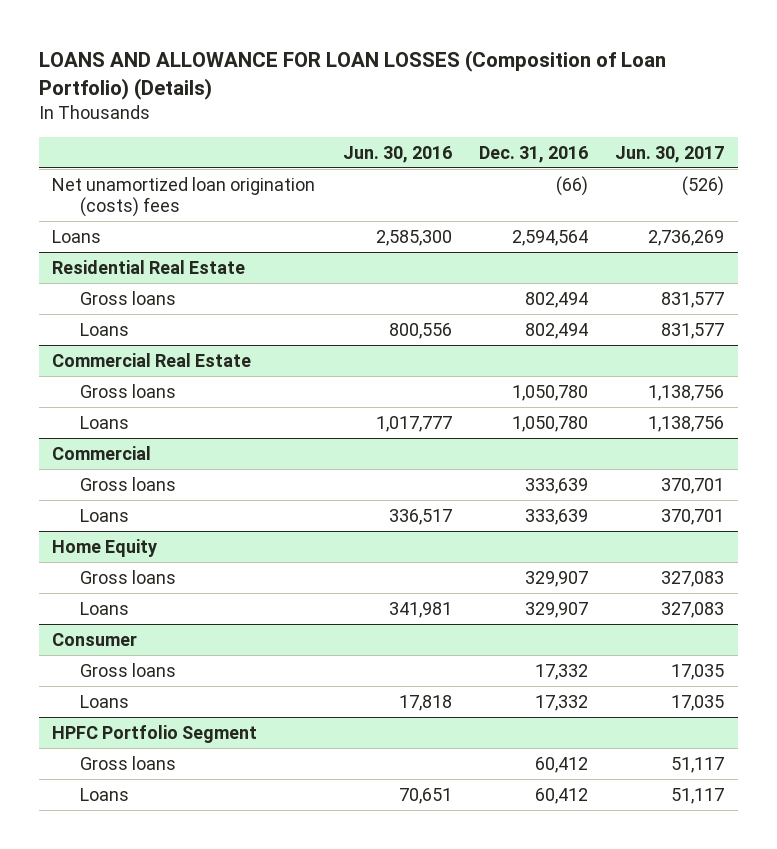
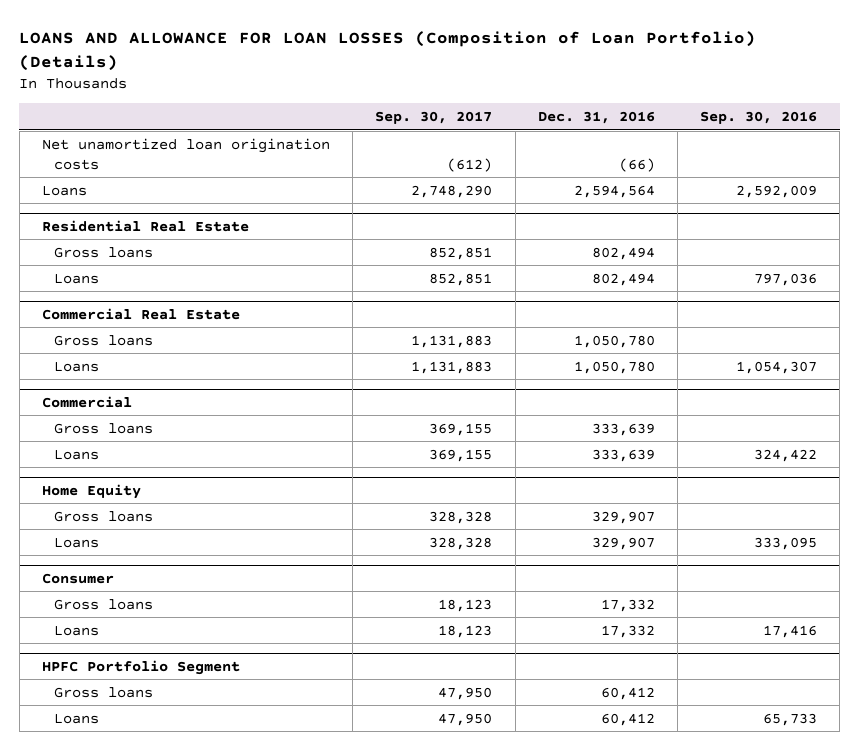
- | Jun. 30, 2016 | Dec. 31, 2016 | Jun. 30, 2017
+ | Sep. 30, 2017 | Dec. 31, 2016 | Sep. 30, 2016
- Net unamortized loan origination (costs) fees | | (66) | (526)
+ Net unamortized loan origination costs | (612) | (66) |

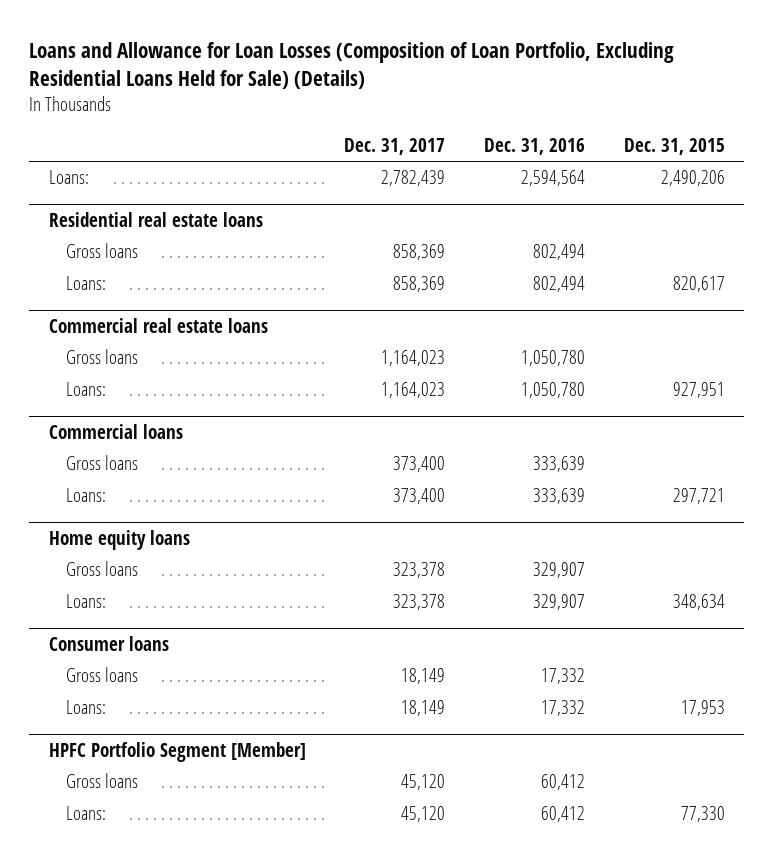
- LOANS AND ALLOWANCE FOR LOAN LOSSES (Composition of Loan Portfolio) (Details)
+ Loans and Allowance for Loan Losses (Composition of Loan Portfolio, Excluding Residential Loans Held for Sale) (Details)
- | Sep. 30, 2017 | Dec. 31, 2016 | Sep. 30, 2016
+ | Dec. 31, 2017 | Dec. 31, 2016 | Dec. 31, 2015
- Net unamortized loan origination costs | (612) | (66) |
- Loans | 2,748,290 | 2,594,564 | 2,592,009
- Residential Real Estate
+ Loans: | 2,782,439 | 2,594,564 | 2,490,206
+ Residential real estate loans
- Loans | 852,851 | 802,494 | 797,036
- Commercial Real Estate
+ Loans: | 858,369 | 802,494 | 820,617
+ Commercial real estate loans
- Loans | 1,131,883 | 1,050,780 | 1,054,307
- Commercial
+ Loans: | 1,164,023 | 1,050,780 | 927,951
+ Commercial loans
- Loans | 369,155 | 333,639 | 324,422
- Home Equity
+ Loans: | 373,400 | 333,639 | 297,721
+ Home equity loans
- Loans | 328,328 | 329,907 | 333,095
- Consumer
+ Loans: | 323,378 | 329,907 | 348,634
+ Consumer loans
- Loans | 18,123 | 17,332 | 17,416
- HPFC Portfolio Segment
+ Loans: | 18,149 | 17,332 | 17,953
+ HPFC Portfolio Segment [Member]
- Loans | 47,950 | 60,412 | 65,733
+ Loans: | 45,120 | 60,412 | 77,330

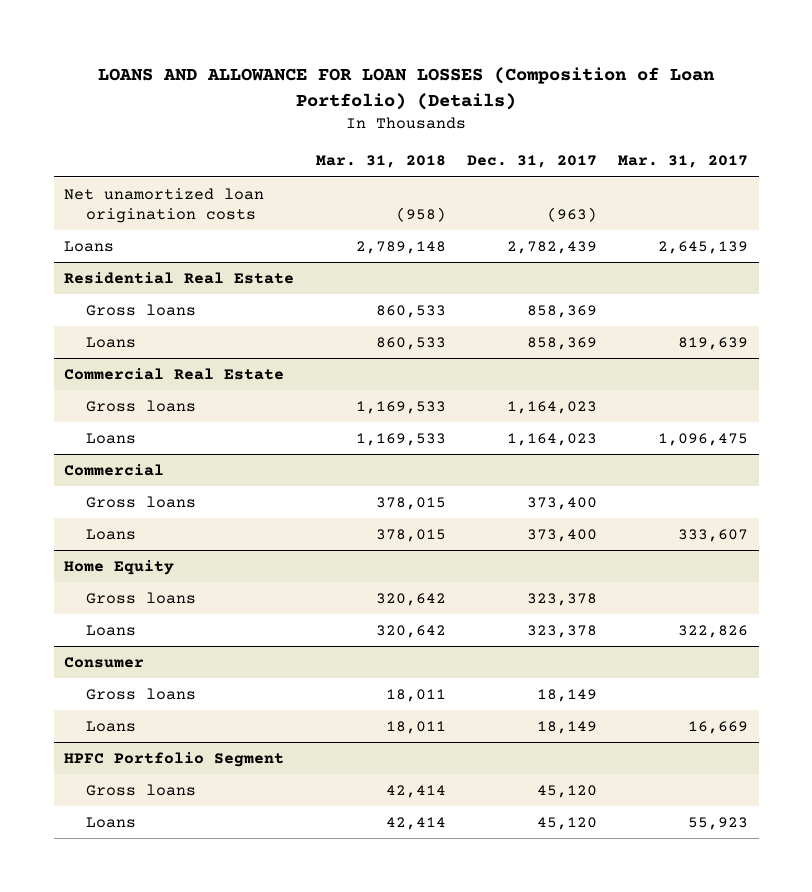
- Loans and Allowance for Loan Losses (Composition of Loan Portfolio, Excluding Residential Loans Held for Sale) (Details)
+ LOANS AND ALLOWANCE FOR LOAN LOSSES (Composition of Loan Portfolio) (Details)
- | Dec. 31, 2017 | Dec. 31, 2016 | Dec. 31, 2015
+ | Mar. 31, 2018 | Dec. 31, 2017 | Mar. 31, 2017
- Loans: | 2,782,439 | 2,594,564 | 2,490,206
- Residential real estate loans
+ Net unamortized loan origination costs | (958) | (963) |
+ Loans | 2,789,148 | 2,782,439 | 2,645,139
+ Residential Real Estate
- Loans: | 858,369 | 802,494 | 820,617
- Commercial real estate loans
+ Loans | 860,533 | 858,369 | 819,639
+ Commercial Real Estate
- Loans: | 1,164,023 | 1,050,780 | 927,951
- Commercial loans
+ Loans | 1,169,533 | 1,164,023 | 1,096,475
+ Commercial
- Loans: | 373,400 | 333,639 | 297,721
- Home equity loans
+ Loans | 378,015 | 373,400 | 333,607
+ Home Equity
- Loans: | 323,378 | 329,907 | 348,634
- Consumer loans
+ Loans | 320,642 | 323,378 | 322,826
+ Consumer
- Loans: | 18,149 | 17,332 | 17,953
- HPFC Portfolio Segment [Member]
+ Loans | 18,011 | 18,149 | 16,669
+ HPFC Portfolio Segment
- Loans: | 45,120 | 60,412 | 77,330
+ Loans | 42,414 | 45,120 | 55,923

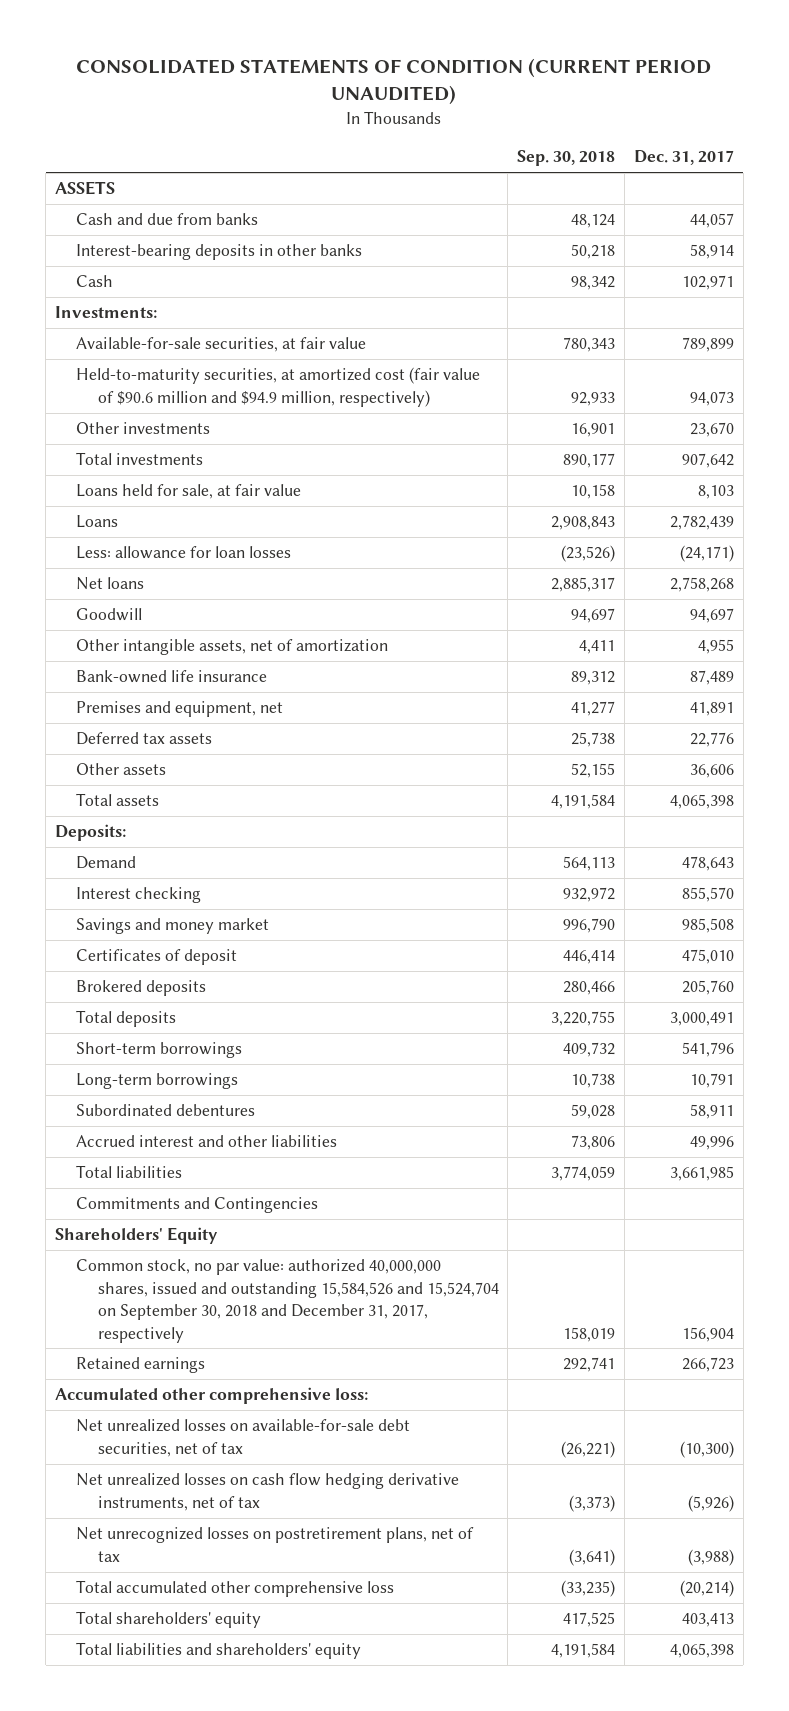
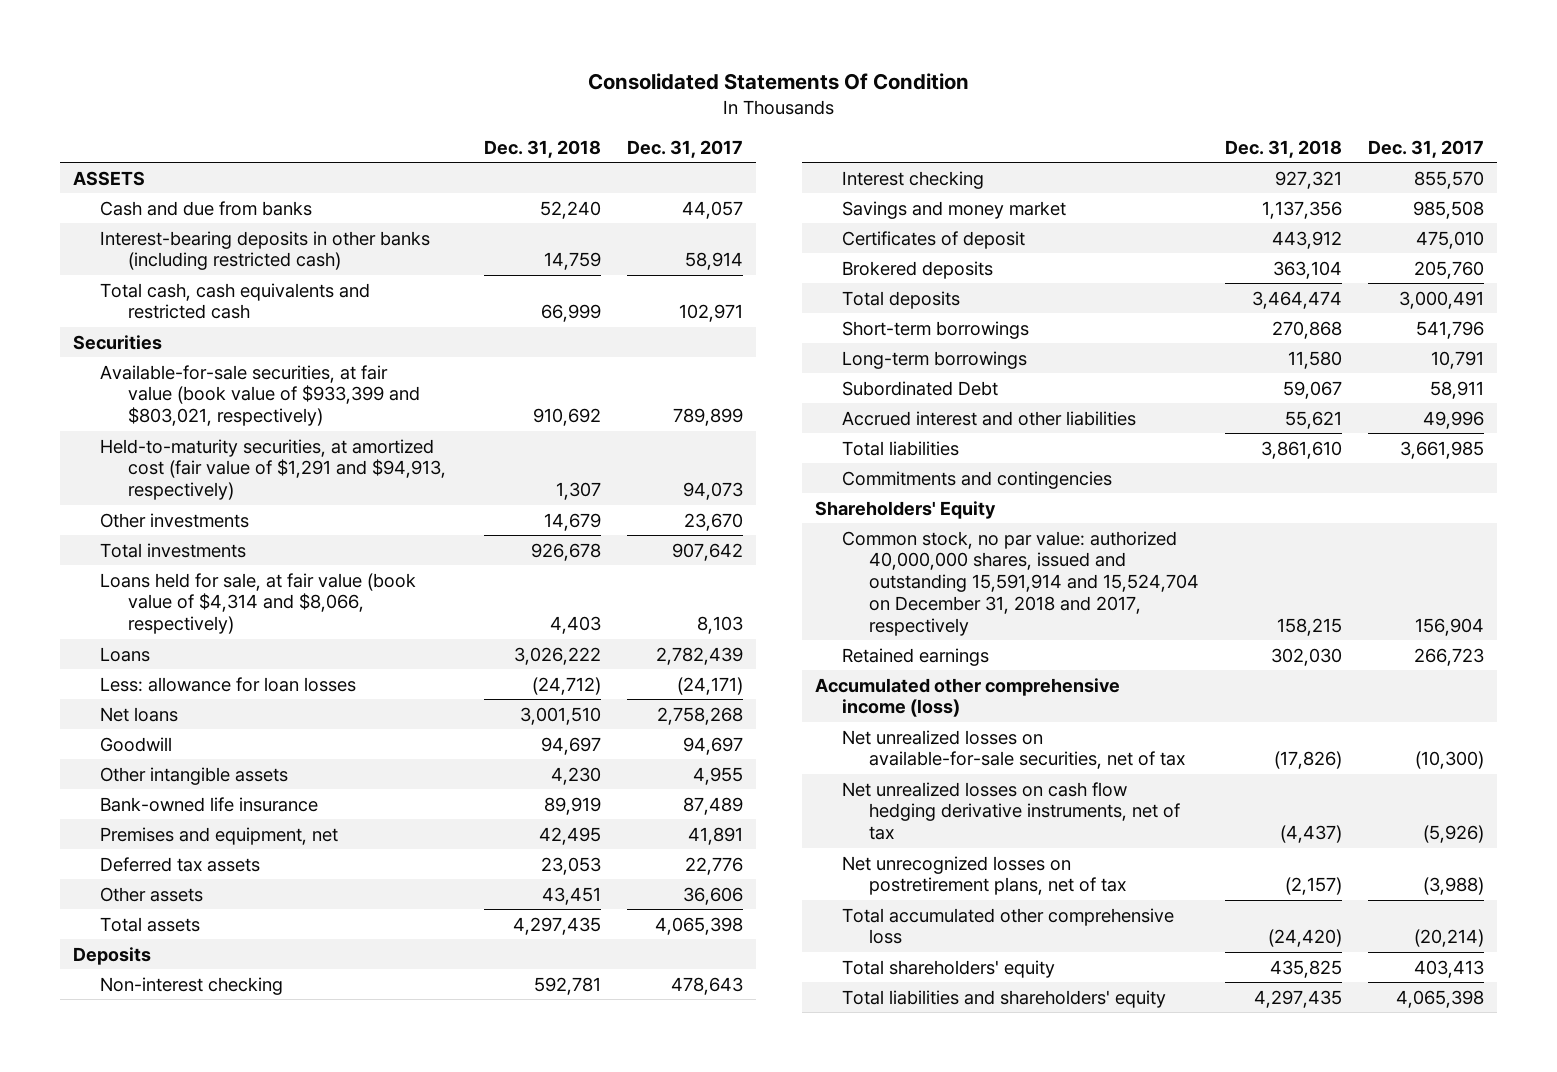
- CONSOLIDATED STATEMENTS OF CONDITION (CURRENT PERIOD UNAUDITED)
+ Consolidated Statements Of Condition
- | Sep. 30, 2018 | Dec. 31, 2017
+ | Dec. 31, 2018 | Dec. 31, 2017
- Interest-bearing deposits in other banks | 50,218 | 58,914
- Cash | 98,342 | 102,971
- Investments:
- Available-for-sale securities, at fair value | 780,343 | 789,899
- Held-to-maturity securities, at amortized cost (fair value of $90.6 million and $94.9 million, respectively) | 92,933 | 94,073
+ Interest-bearing deposits in other banks (including restricted cash) | 14,759 | 58,914
+ Total cash, cash equivalents and restricted cash | 66,999 | 102,971
+ Securities
+ Available-for-sale securities, at fair value (book value of $933,399 and $803,021, respectively) | 910,692 | 789,899
+ Held-to-maturity securities, at amortized cost (fair value of $1,291 and $94,913, respectively) | 1,307 | 94,073
- Loans held for sale, at fair value | 10,158 | 8,103
+ Loans held for sale, at fair value (book value of $4,314 and $8,066, respectively) | 4,403 | 8,103
- Other intangible assets, net of amortization | 4,411 | 4,955
+ Other intangible assets | 4,230 | 4,955
- Deposits:
- Demand | 564,113 | 478,643
+ Deposits
+ Non-interest checking | 592,781 | 478,643
- Subordinated debentures | 59,028 | 58,911
+ Subordinated Debt | 59,067 | 58,911
- Commitments and Contingencies
+ Commitments and contingencies
- Common stock, no par value: authorized 40,000,000 shares, issued and outstanding 15,584,526 and 15,524,704 on September 30, 2018 and December 31, 2017, respectively | 158,019 | 156,904
+ Common stock, no par value: authorized 40,000,000 shares, issued and outstanding 15,591,914 and 15,524,704 on December 31, 2018 and 2017, respectively | 158,215 | 156,904
- Accumulated other comprehensive loss:
- Net unrealized losses on available-for-sale debt securities, net of tax | (26,221) | (10,300)
+ Accumulated other comprehensive income (loss)
+ Net unrealized losses on available-for-sale securities, net of tax | (17,826) | (10,300)

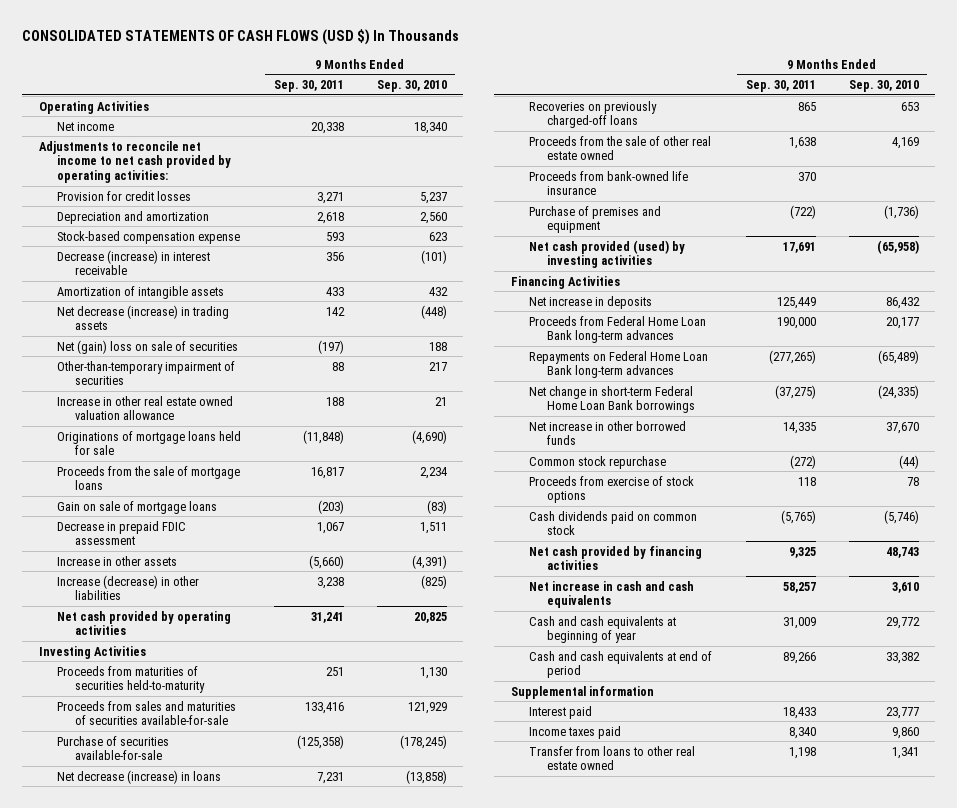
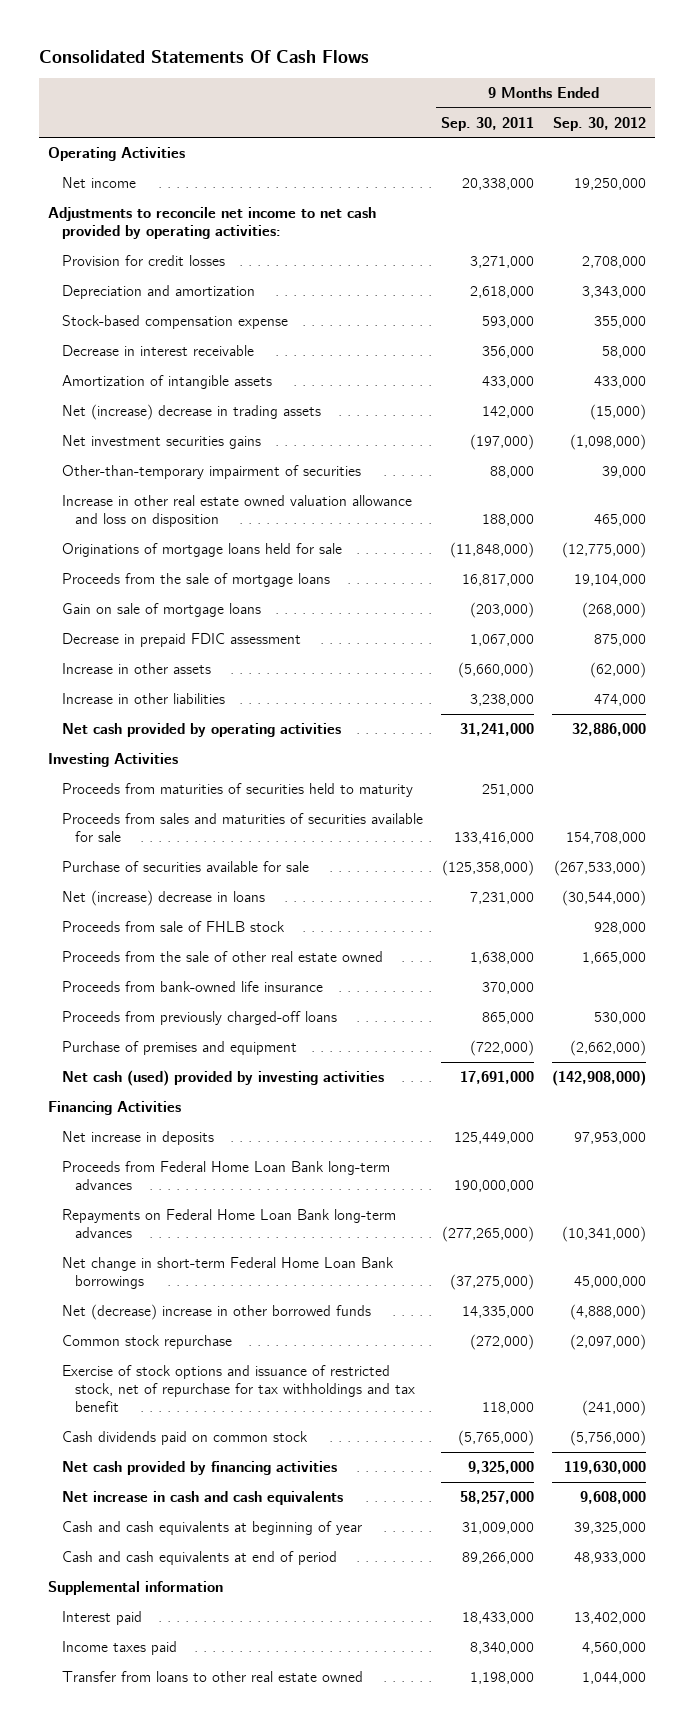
- CONSOLIDATED STATEMENTS OF CASH FLOWS (USD $) In Thousands
+ Consolidated Statements Of Cash Flows
- | 9 Months Ended Sep. 30, 2011 | 9 Months Ended Sep. 30, 2010
+ | 9 Months Ended Sep. 30, 2011 | 9 Months Ended Sep. 30, 2012
- Net income | 20,338 | 18,340
+ Net income | 20,338,000 | 19,250,000
- Provision for credit losses | 3,271 | 5,237
- Depreciation and amortization | 2,618 | 2,560
- Stock-based compensation expense | 593 | 623
- Decrease (increase) in interest receivable | 356 | (101)
- Amortization of intangible assets | 433 | 432
- Net decrease (increase) in trading assets | 142 | (448)
- Net (gain) loss on sale of securities | (197) | 188
- Other-than-temporary impairment of securities | 88 | 217
- Increase in other real estate owned valuation allowance | 188 | 21
- Originations of mortgage loans held for sale | (11,848) | (4,690)
- Proceeds from the sale of mortgage loans | 16,817 | 2,234
- Gain on sale of mortgage loans | (203) | (83)
- Decrease in prepaid FDIC assessment | 1,067 | 1,511
- Increase in other assets | (5,660) | (4,391)
- Increase (decrease) in other liabilities | 3,238 | (825)
- Net cash provided by operating activities | 31,241 | 20,825
+ Provision for credit losses | 3,271,000 | 2,708,000
+ Depreciation and amortization | 2,618,000 | 3,343,000
+ Stock-based compensation expense | 593,000 | 355,000
+ Decrease in interest receivable | 356,000 | 58,000
+ Amortization of intangible assets | 433,000 | 433,000
+ Net (increase) decrease in trading assets | 142,000 | (15,000)
+ Net investment securities gains | (197,000) | (1,098,000)
+ Other-than-temporary impairment of securities | 88,000 | 39,000
+ Increase in other real estate owned valuation allowance and loss on disposition | 188,000 | 465,000
+ Originations of mortgage loans held for sale | (11,848,000) | (12,775,000)
+ Proceeds from the sale of mortgage loans | 16,817,000 | 19,104,000
+ Gain on sale of mortgage loans | (203,000) | (268,000)
+ Decrease in prepaid FDIC assessment | 1,067,000 | 875,000
+ Increase in other assets | (5,660,000) | (62,000)
+ Increase in other liabilities | 3,238,000 | 474,000
+ Net cash provided by operating activities | 31,241,000 | 32,886,000
- Proceeds from maturities of securities held-to-maturity | 251 | 1,130
- Proceeds from sales and maturities of securities available-for-sale | 133,416 | 121,929
- Purchase of securities available-for-sale | (125,358) | (178,245)
- Net decrease (increase) in loans | 7,231 | (13,858)
- Recoveries on previously charged-off loans | 865 | 653
- Proceeds from the sale of other real estate owned | 1,638 | 4,169
- Proceeds from bank-owned life insurance | 370 |
- Purchase of premises and equipment | (722) | (1,736)
- Net cash provided (used) by investing activities | 17,691 | (65,958)
+ Proceeds from maturities of securities held to maturity | 251,000 |
+ Proceeds from sales and maturities of securities available for sale | 133,416,000 | 154,708,000
+ Purchase of securities available for sale | (125,358,000) | (267,533,000)
+ Net (increase) decrease in loans | 7,231,000 | (30,544,000)
+ Proceeds from sale of FHLB stock | | 928,000
+ Proceeds from the sale of other real estate owned | 1,638,000 | 1,665,000
+ Proceeds from bank-owned life insurance | 370,000 |
+ Proceeds from previously charged-off loans | 865,000 | 530,000
+ Purchase of premises and equipment | (722,000) | (2,662,000)
+ Net cash (used) provided by investing activities | 17,691,000 | (142,908,000)
- Net increase in deposits | 125,449 | 86,432
- Proceeds from Federal Home Loan Bank long-term advances | 190,000 | 20,177
- Repayments on Federal Home Loan Bank long-term advances | (277,265) | (65,489)
- Net change in short-term Federal Home Loan Bank borrowings | (37,275) | (24,335)
- Net increase in other borrowed funds | 14,335 | 37,670
- Common stock repurchase | (272) | (44)
- Proceeds from exercise of stock options | 118 | 78
- Cash dividends paid on common stock | (5,765) | (5,746)
- Net cash provided by financing activities | 9,325 | 48,743
- Net increase in cash and cash equivalents | 58,257 | 3,610
- Cash and cash equivalents at beginning of year | 31,009 | 29,772
- Cash and cash equivalents at end of period | 89,266 | 33,382
+ Net increase in deposits | 125,449,000 | 97,953,000
+ Proceeds from Federal Home Loan Bank long-term advances | 190,000,000 |
+ Repayments on Federal Home Loan Bank long-term advances | (277,265,000) | (10,341,000)
+ Net change in short-term Federal Home Loan Bank borrowings | (37,275,000) | 45,000,000
+ Net (decrease) increase in other borrowed funds | 14,335,000 | (4,888,000)
+ Common stock repurchase | (272,000) | (2,097,000)
+ Exercise of stock options and issuance of restricted stock, net of repurchase for tax withholdings and tax benefit | 118,000 | (241,000)
+ Cash dividends paid on common stock | (5,765,000) | (5,756,000)
+ Net cash provided by financing activities | 9,325,000 | 119,630,000
+ Net increase in cash and cash equivalents | 58,257,000 | 9,608,000
+ Cash and cash equivalents at beginning of year | 31,009,000 | 39,325,000
+ Cash and cash equivalents at end of period | 89,266,000 | 48,933,000
- Interest paid | 18,433 | 23,777
- Income taxes paid | 8,340 | 9,860
- Transfer from loans to other real estate owned | 1,198 | 1,341
+ Interest paid | 18,433,000 | 13,402,000
+ Income taxes paid | 8,340,000 | 4,560,000
+ Transfer from loans to other real estate owned | 1,198,000 | 1,044,000

